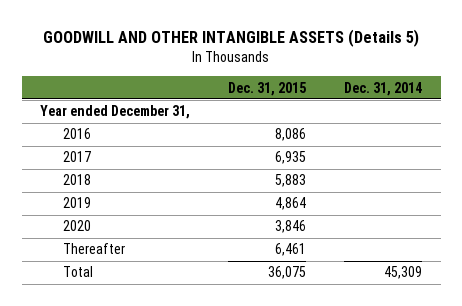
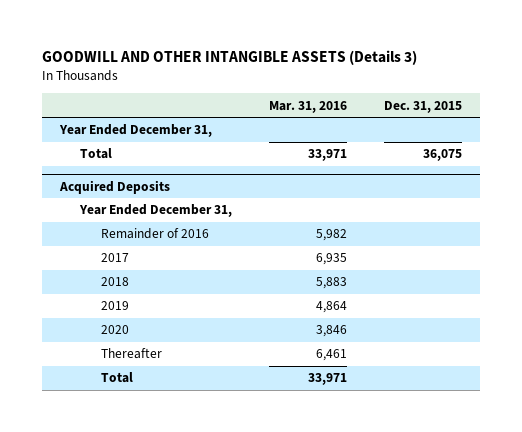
- GOODWILL AND OTHER INTANGIBLE ASSETS (Details 5)
+ GOODWILL AND OTHER INTANGIBLE ASSETS (Details 3)
- | Dec. 31, 2015 | Dec. 31, 2014
+ | Mar. 31, 2016 | Dec. 31, 2015
- Year ended December 31,
- 2016 | 8,086 |
- 2017 | 6,935 |
- 2018 | 5,883 |
- 2019 | 4,864 |
- 2020 | 3,846 |
- Thereafter | 6,461 |
+ Year Ended December 31,
+ Acquired Deposits
+ Year Ended December 31,
+ Remainder of 2016 | 5,982 |
+ 2017 | 6,935 |
+ 2018 | 5,883 |
+ 2019 | 4,864 |
+ 2020 | 3,846 |
+ Thereafter | 6,461 |
+ Total | 33,971 |

